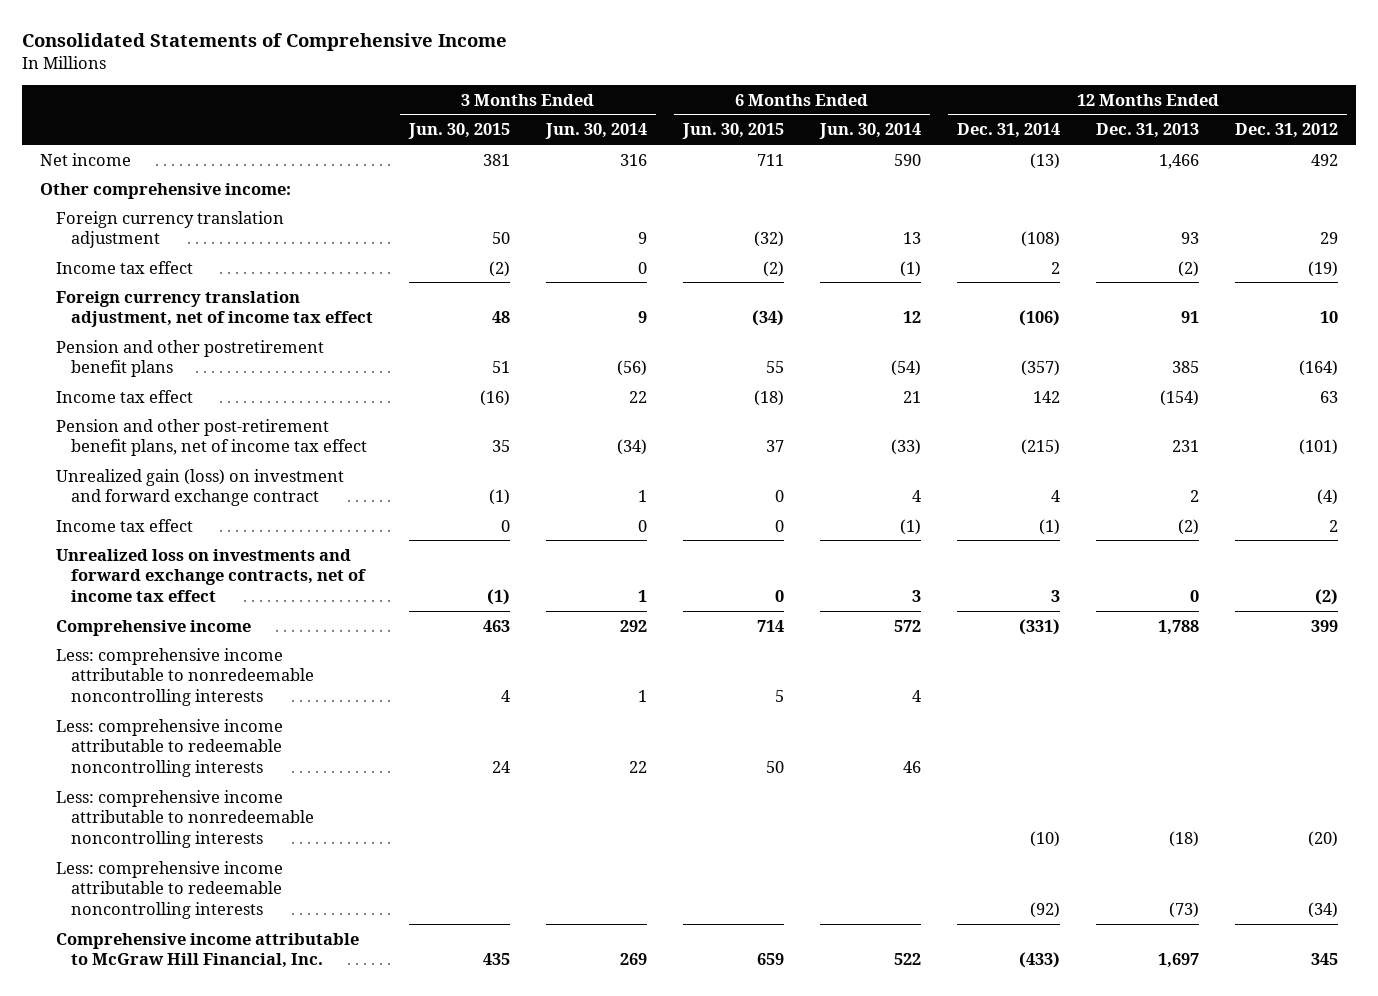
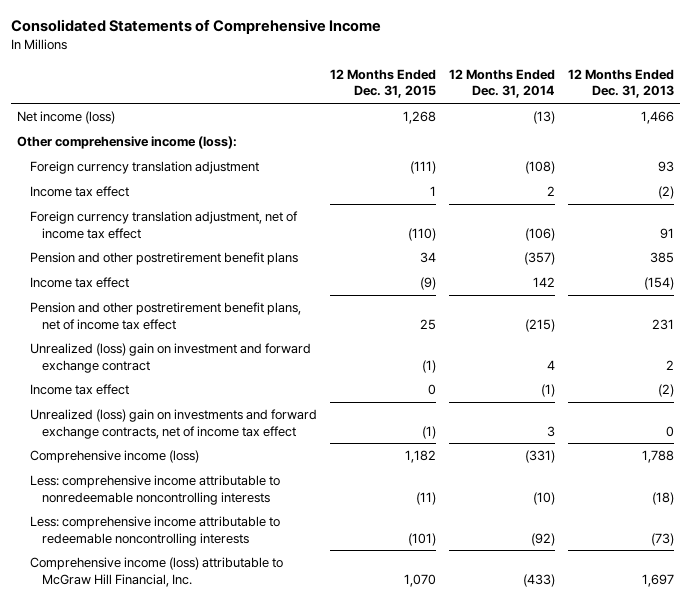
- | 3 Months Ended Jun. 30, 2015 | 3 Months Ended Jun. 30, 2014 | 6 Months Ended Jun. 30, 2015 | 6 Months Ended Jun. 30, 2014 | 12 Months Ended Dec. 31, 2014 | 12 Months Ended Dec. 31, 2013 | 12 Months Ended Dec. 31, 2012
+ | 12 Months Ended Dec. 31, 2015 | 12 Months Ended Dec. 31, 2014 | 12 Months Ended Dec. 31, 2013
- Net income | 381 | 316 | 711 | 590 | (13) | 1,466 | 492
- Other comprehensive income:
+ Net income (loss) | 1,268 | (13) | 1,466
+ Other comprehensive income (loss):
- Pension and other post-retirement benefit plans, net of income tax effect | 35 | (34) | 37 | (33) | (215) | 231 | (101)
- Unrealized gain (loss) on investment and forward exchange contract | (1) | 1 | 0 | 4 | 4 | 2 | (4)
+ Pension and other postretirement benefit plans, net of income tax effect | 25 | (215) | 231
+ Unrealized (loss) gain on investment and forward exchange contract | (1) | 4 | 2
- Unrealized loss on investments and forward exchange contracts, net of income tax effect | (1) | 1 | 0 | 3 | 3 | 0 | (2)
- Comprehensive income | 463 | 292 | 714 | 572 | (331) | 1,788 | 399
- Less: comprehensive income attributable to nonredeemable noncontrolling interests | 4 | 1 | 5 | 4 | | |
- Less: comprehensive income attributable to redeemable noncontrolling interests | 24 | 22 | 50 | 46 | | |
+ Unrealized (loss) gain on investments and forward exchange contracts, net of income tax effect | (1) | 3 | 0
+ Comprehensive income (loss) | 1,182 | (331) | 1,788
- Comprehensive income attributable to McGraw Hill Financial, Inc. | 435 | 269 | 659 | 522 | (433) | 1,697 | 345
+ Comprehensive income (loss) attributable to McGraw Hill Financial, Inc. | 1,070 | (433) | 1,697

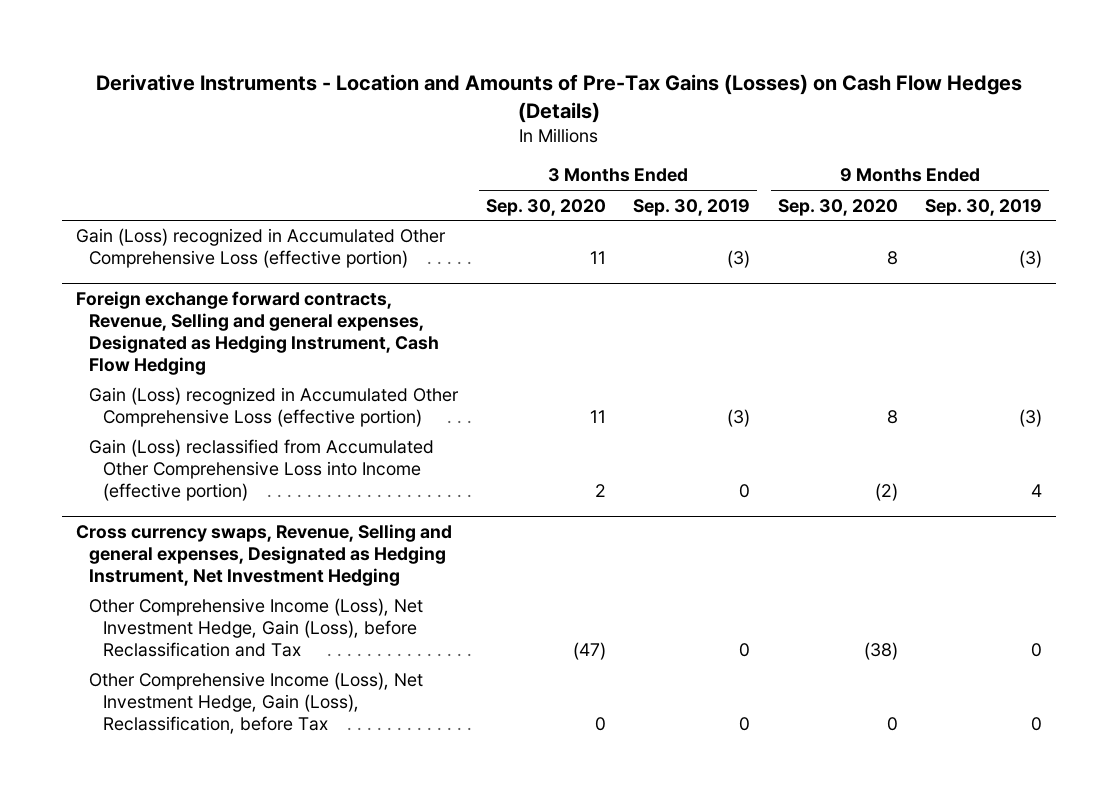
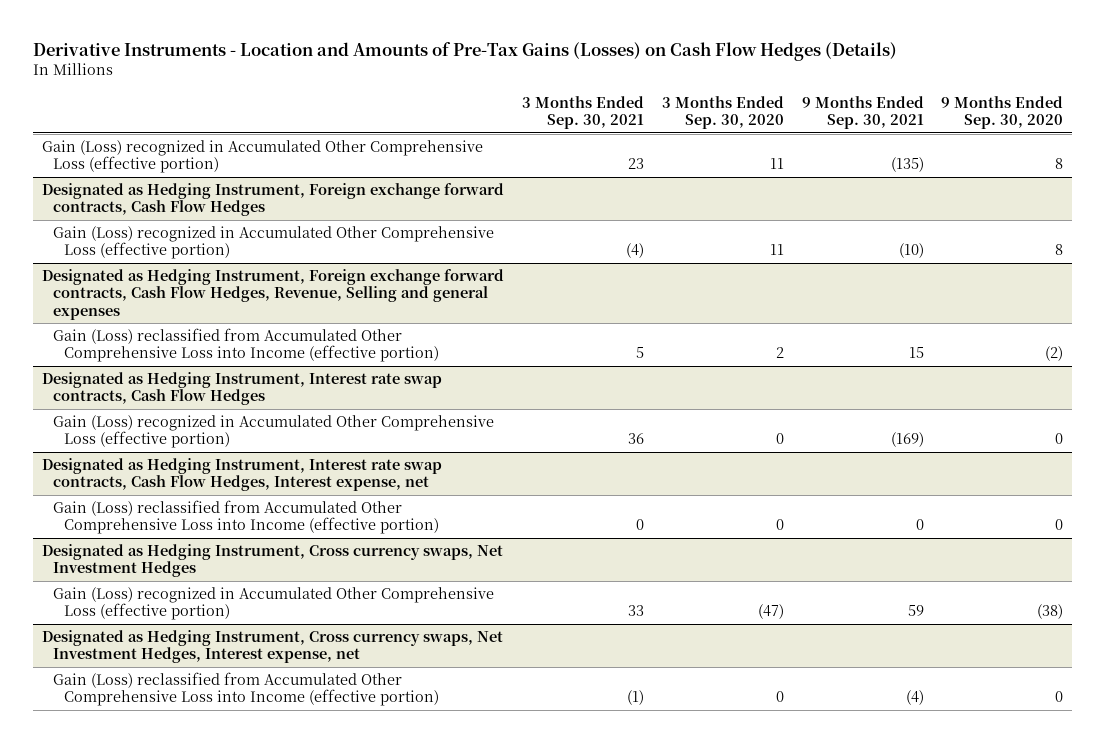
- | 3 Months Ended Sep. 30, 2020 | 3 Months Ended Sep. 30, 2019 | 9 Months Ended Sep. 30, 2020 | 9 Months Ended Sep. 30, 2019
+ | 3 Months Ended Sep. 30, 2021 | 3 Months Ended Sep. 30, 2020 | 9 Months Ended Sep. 30, 2021 | 9 Months Ended Sep. 30, 2020
- Foreign exchange forward contracts, Revenue, Selling and general expenses, Designated as Hedging Instrument, Cash Flow Hedging
+ Designated as Hedging Instrument, Foreign exchange forward contracts, Cash Flow Hedges
+ Designated as Hedging Instrument, Foreign exchange forward contracts, Cash Flow Hedges, Revenue, Selling and general expenses
- Cross currency swaps, Revenue, Selling and general expenses, Designated as Hedging Instrument, Net Investment Hedging
- Other Comprehensive Income (Loss), Net Investment Hedge, Gain (Loss), before Reclassification and Tax | (47) | 0 | (38) | 0
- Other Comprehensive Income (Loss), Net Investment Hedge, Gain (Loss), Reclassification, before Tax | 0 | 0 | 0 | 0
+ Designated as Hedging Instrument, Interest rate swap contracts, Cash Flow Hedges
+ Gain (Loss) recognized in Accumulated Other Comprehensive Loss (effective portion) | 36 | 0 | (169) | 0
+ Designated as Hedging Instrument, Interest rate swap contracts, Cash Flow Hedges, Interest expense, net
+ Gain (Loss) reclassified from Accumulated Other Comprehensive Loss into Income (effective portion) | 0 | 0 | 0 | 0
+ Designated as Hedging Instrument, Cross currency swaps, Net Investment Hedges
+ Gain (Loss) recognized in Accumulated Other Comprehensive Loss (effective portion) | 33 | (47) | 59 | (38)
+ Designated as Hedging Instrument, Cross currency swaps, Net Investment Hedges, Interest expense, net
+ Gain (Loss) reclassified from Accumulated Other Comprehensive Loss into Income (effective portion) | (1) | 0 | (4) | 0

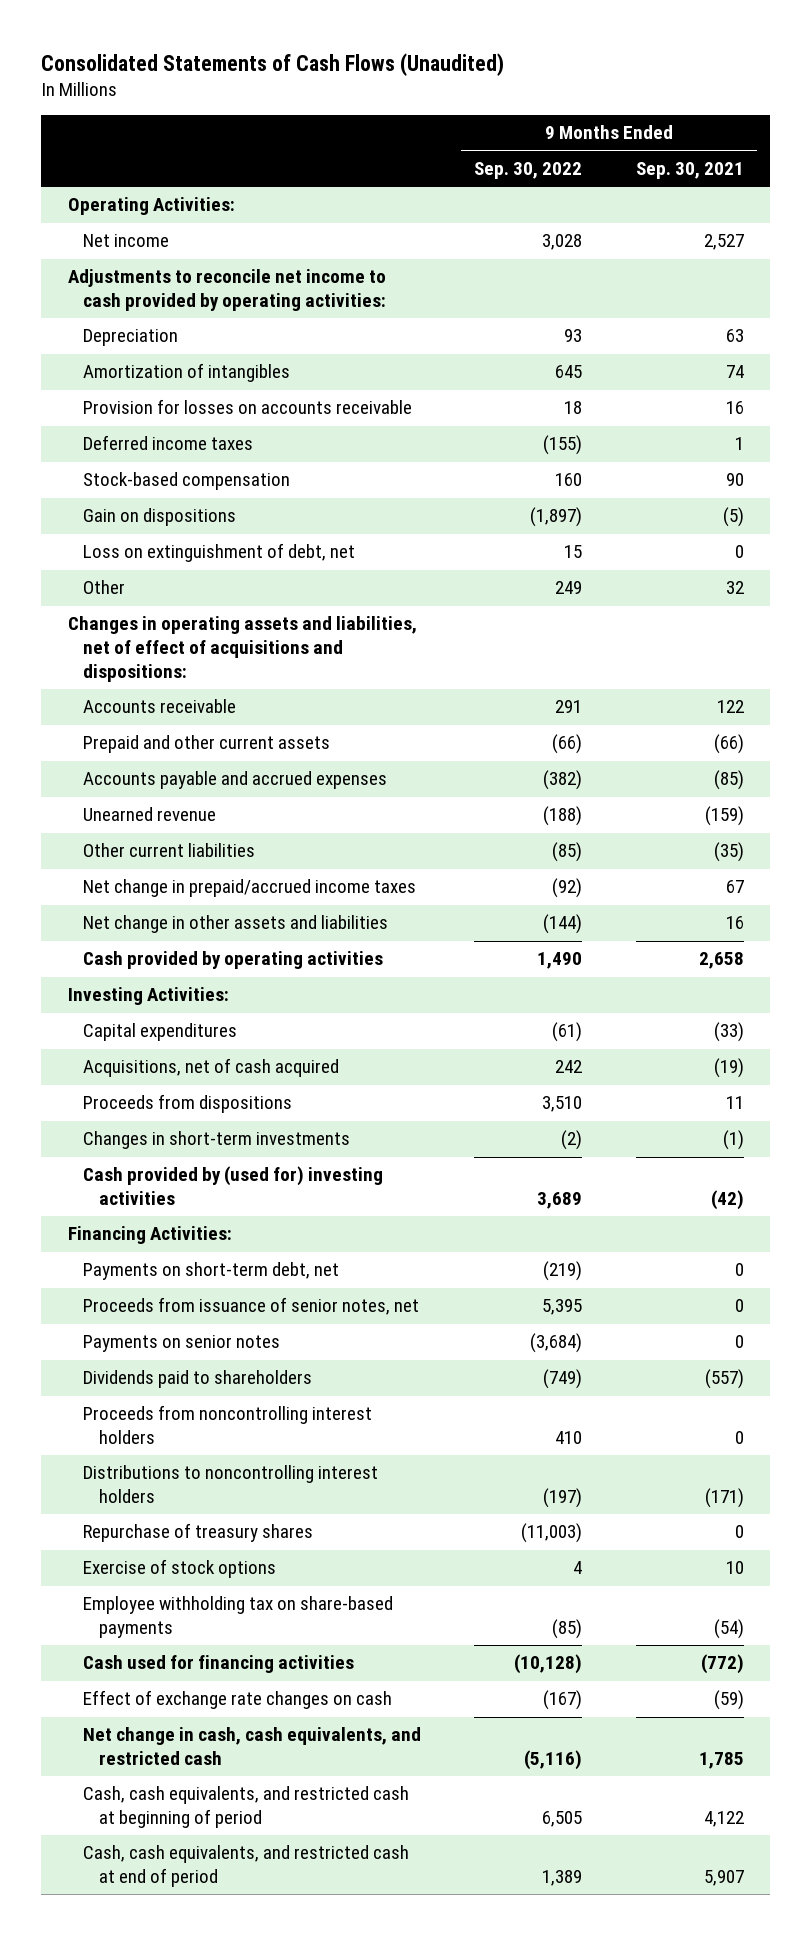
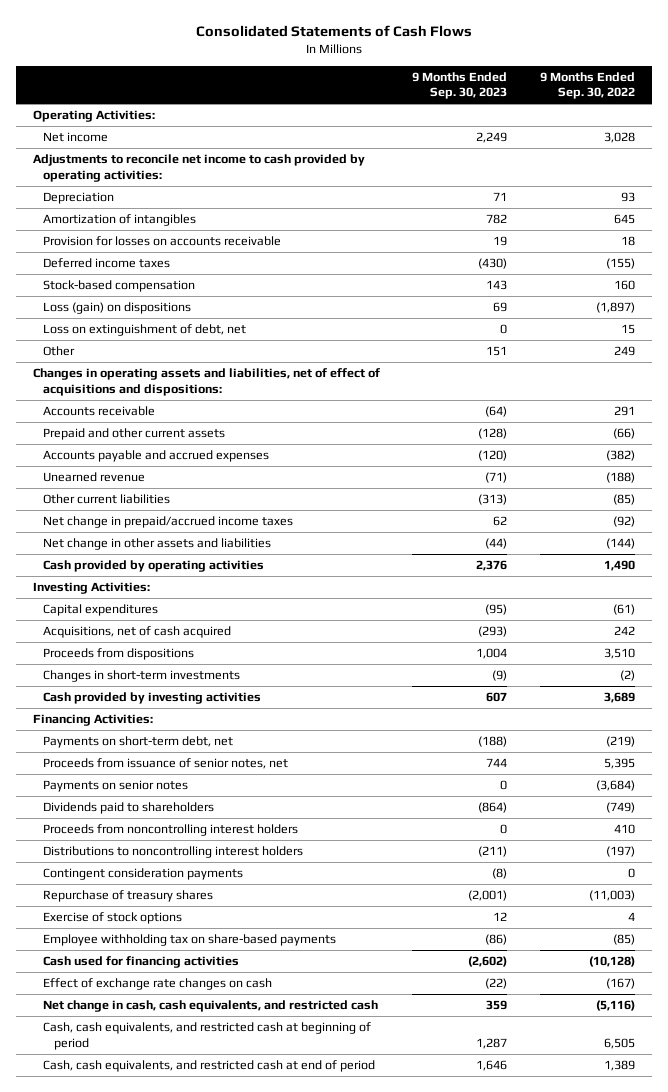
- Consolidated Statements of Cash Flows (Unaudited)
+ Consolidated Statements of Cash Flows
- | 9 Months Ended Sep. 30, 2022 | 9 Months Ended Sep. 30, 2021
+ | 9 Months Ended Sep. 30, 2023 | 9 Months Ended Sep. 30, 2022
- Gain on dispositions | (1,897) | (5)
+ Loss (gain) on dispositions | 69 | (1,897)
- Cash provided by (used for) investing activities | 3,689 | (42)
+ Cash provided by investing activities | 607 | 3,689
+ Contingent consideration payments | (8) | 0

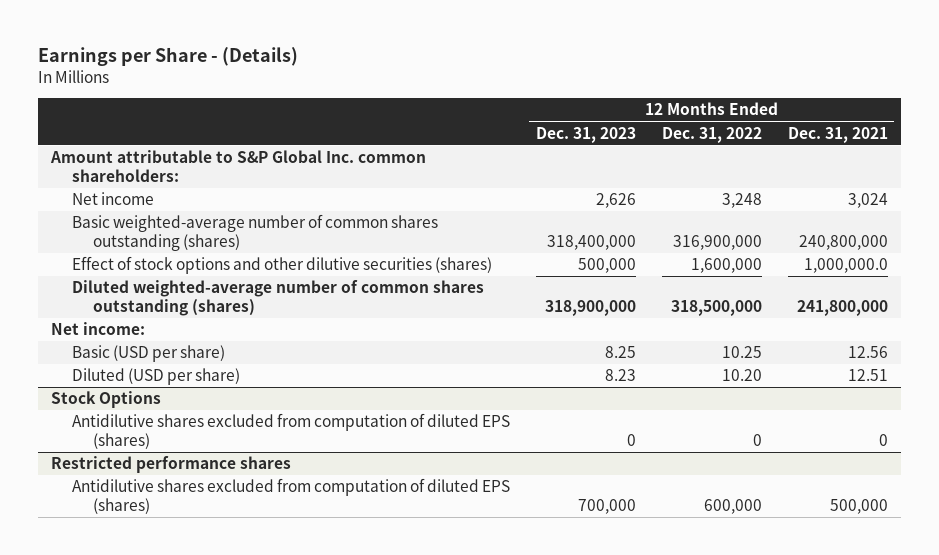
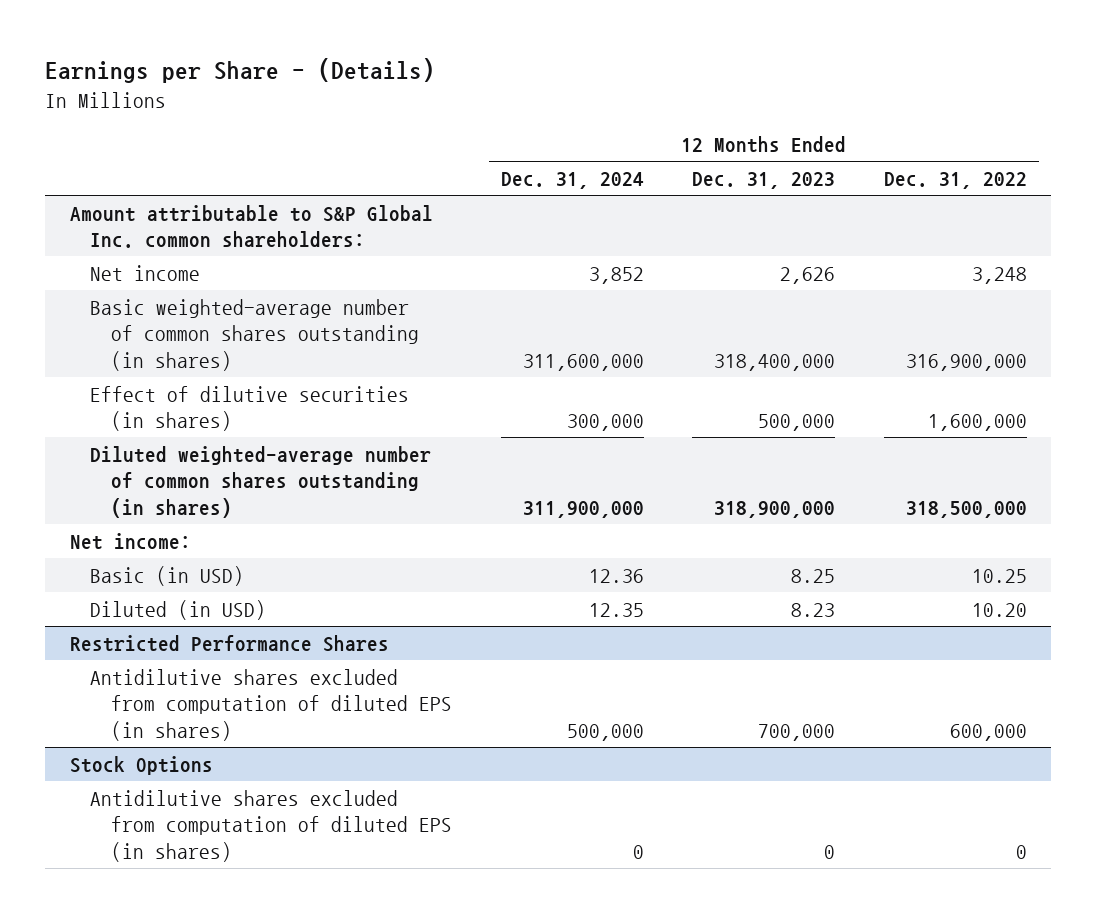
- | 12 Months Ended Dec. 31, 2023 | 12 Months Ended Dec. 31, 2022 | 12 Months Ended Dec. 31, 2021
+ | 12 Months Ended Dec. 31, 2024 | 12 Months Ended Dec. 31, 2023 | 12 Months Ended Dec. 31, 2022
- Basic weighted-average number of common shares outstanding (shares) | 318,400,000 | 316,900,000 | 240,800,000
- Effect of stock options and other dilutive securities (shares) | 500,000 | 1,600,000 | 1,000,000.0
- Diluted weighted-average number of common shares outstanding (shares) | 318,900,000 | 318,500,000 | 241,800,000
+ Basic weighted-average number of common shares outstanding (in shares) | 311,600,000 | 318,400,000 | 316,900,000
+ Effect of dilutive securities (in shares) | 300,000 | 500,000 | 1,600,000
+ Diluted weighted-average number of common shares outstanding (in shares) | 311,900,000 | 318,900,000 | 318,500,000
- Basic (USD per share) | 8.25 | 10.25 | 12.56
- Diluted (USD per share) | 8.23 | 10.20 | 12.51
+ Basic (in USD) | 12.36 | 8.25 | 10.25
+ Diluted (in USD) | 12.35 | 8.23 | 10.20
+ Restricted Performance Shares
+ Antidilutive shares excluded from computation of diluted EPS (in shares) | 500,000 | 700,000 | 600,000
@ Stock Options
- Antidilutive shares excluded from computation of diluted EPS (shares) | 0 | 0 | 0
- Restricted performance shares
- Antidilutive shares excluded from computation of diluted EPS (shares) | 700,000 | 600,000 | 500,000
@ Stock Options
+ Antidilutive shares excluded from computation of diluted EPS (in shares) | 0 | 0 | 0

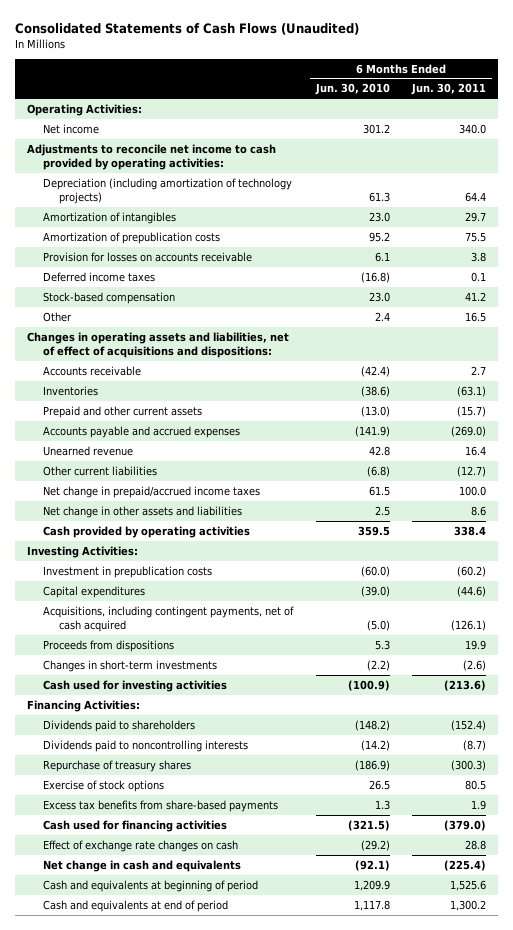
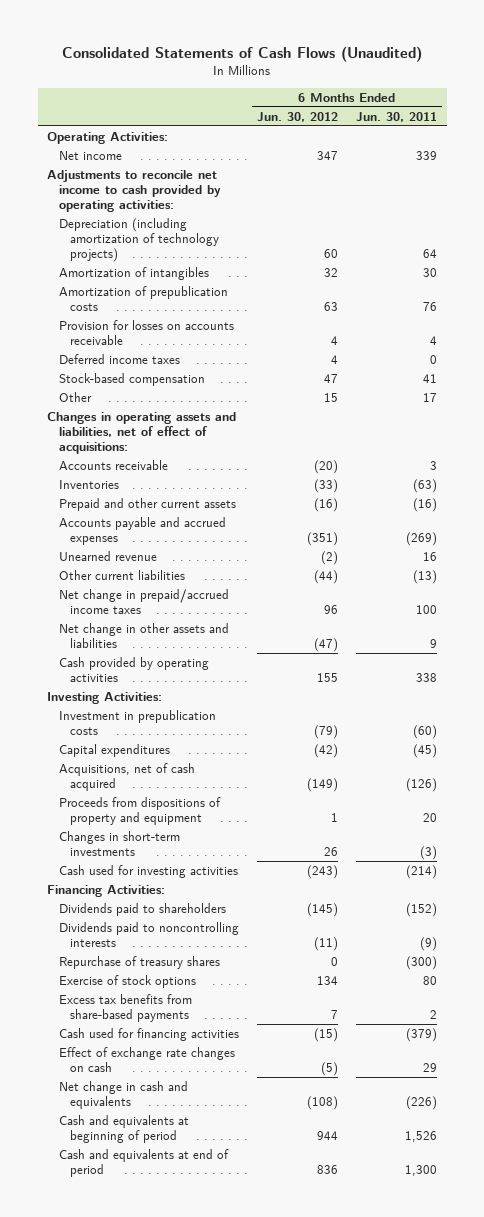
- | 6 Months Ended Jun. 30, 2010 | 6 Months Ended Jun. 30, 2011
+ | 6 Months Ended Jun. 30, 2012 | 6 Months Ended Jun. 30, 2011
- Net income | 301.2 | 340.0
+ Net income | 347 | 339
- Depreciation (including amortization of technology projects) | 61.3 | 64.4
- Amortization of intangibles | 23.0 | 29.7
- Amortization of prepublication costs | 95.2 | 75.5
- Provision for losses on accounts receivable | 6.1 | 3.8
- Deferred income taxes | (16.8) | 0.1
- Stock-based compensation | 23.0 | 41.2
- Other | 2.4 | 16.5
- Changes in operating assets and liabilities, net of effect of acquisitions and dispositions:
- Accounts receivable | (42.4) | 2.7
- Inventories | (38.6) | (63.1)
- Prepaid and other current assets | (13.0) | (15.7)
- Accounts payable and accrued expenses | (141.9) | (269.0)
- Unearned revenue | 42.8 | 16.4
- Other current liabilities | (6.8) | (12.7)
- Net change in prepaid/accrued income taxes | 61.5 | 100.0
- Net change in other assets and liabilities | 2.5 | 8.6
- Cash provided by operating activities | 359.5 | 338.4
+ Depreciation (including amortization of technology projects) | 60 | 64
+ Amortization of intangibles | 32 | 30
+ Amortization of prepublication costs | 63 | 76
+ Provision for losses on accounts receivable | 4 | 4
+ Deferred income taxes | 4 | 0
+ Stock-based compensation | 47 | 41
+ Other | 15 | 17
+ Changes in operating assets and liabilities, net of effect of acquisitions:
+ Accounts receivable | (20) | 3
+ Inventories | (33) | (63)
+ Prepaid and other current assets | (16) | (16)
+ Accounts payable and accrued expenses | (351) | (269)
+ Unearned revenue | (2) | 16
+ Other current liabilities | (44) | (13)
+ Net change in prepaid/accrued income taxes | 96 | 100
+ Net change in other assets and liabilities | (47) | 9
+ Cash provided by operating activities | 155 | 338
- Investment in prepublication costs | (60.0) | (60.2)
- Capital expenditures | (39.0) | (44.6)
- Acquisitions, including contingent payments, net of cash acquired | (5.0) | (126.1)
- Proceeds from dispositions | 5.3 | 19.9
- Changes in short-term investments | (2.2) | (2.6)
- Cash used for investing activities | (100.9) | (213.6)
+ Investment in prepublication costs | (79) | (60)
+ Capital expenditures | (42) | (45)
+ Acquisitions, net of cash acquired | (149) | (126)
+ Proceeds from dispositions of property and equipment | 1 | 20
+ Changes in short-term investments | 26 | (3)
+ Cash used for investing activities | (243) | (214)
- Dividends paid to shareholders | (148.2) | (152.4)
- Dividends paid to noncontrolling interests | (14.2) | (8.7)
- Repurchase of treasury shares | (186.9) | (300.3)
- Exercise of stock options | 26.5 | 80.5
- Excess tax benefits from share-based payments | 1.3 | 1.9
- Cash used for financing activities | (321.5) | (379.0)
- Effect of exchange rate changes on cash | (29.2) | 28.8
- Net change in cash and equivalents | (92.1) | (225.4)
- Cash and equivalents at beginning of period | 1,209.9 | 1,525.6
- Cash and equivalents at end of period | 1,117.8 | 1,300.2
+ Dividends paid to shareholders | (145) | (152)
+ Dividends paid to noncontrolling interests | (11) | (9)
+ Repurchase of treasury shares | 0 | (300)
+ Exercise of stock options | 134 | 80
+ Excess tax benefits from share-based payments | 7 | 2
+ Cash used for financing activities | (15) | (379)
+ Effect of exchange rate changes on cash | (5) | 29
+ Net change in cash and equivalents | (108) | (226)
+ Cash and equivalents at beginning of period | 944 | 1,526
+ Cash and equivalents at end of period | 836 | 1,300

